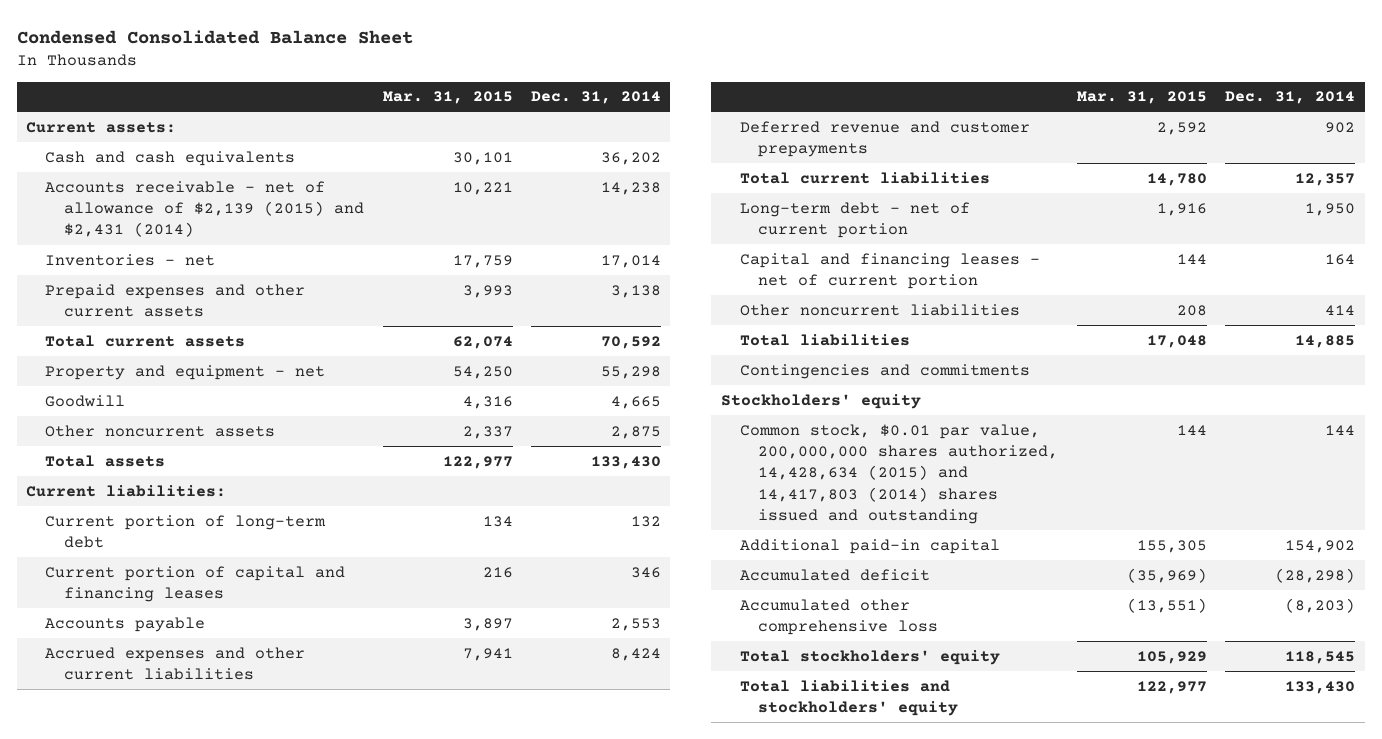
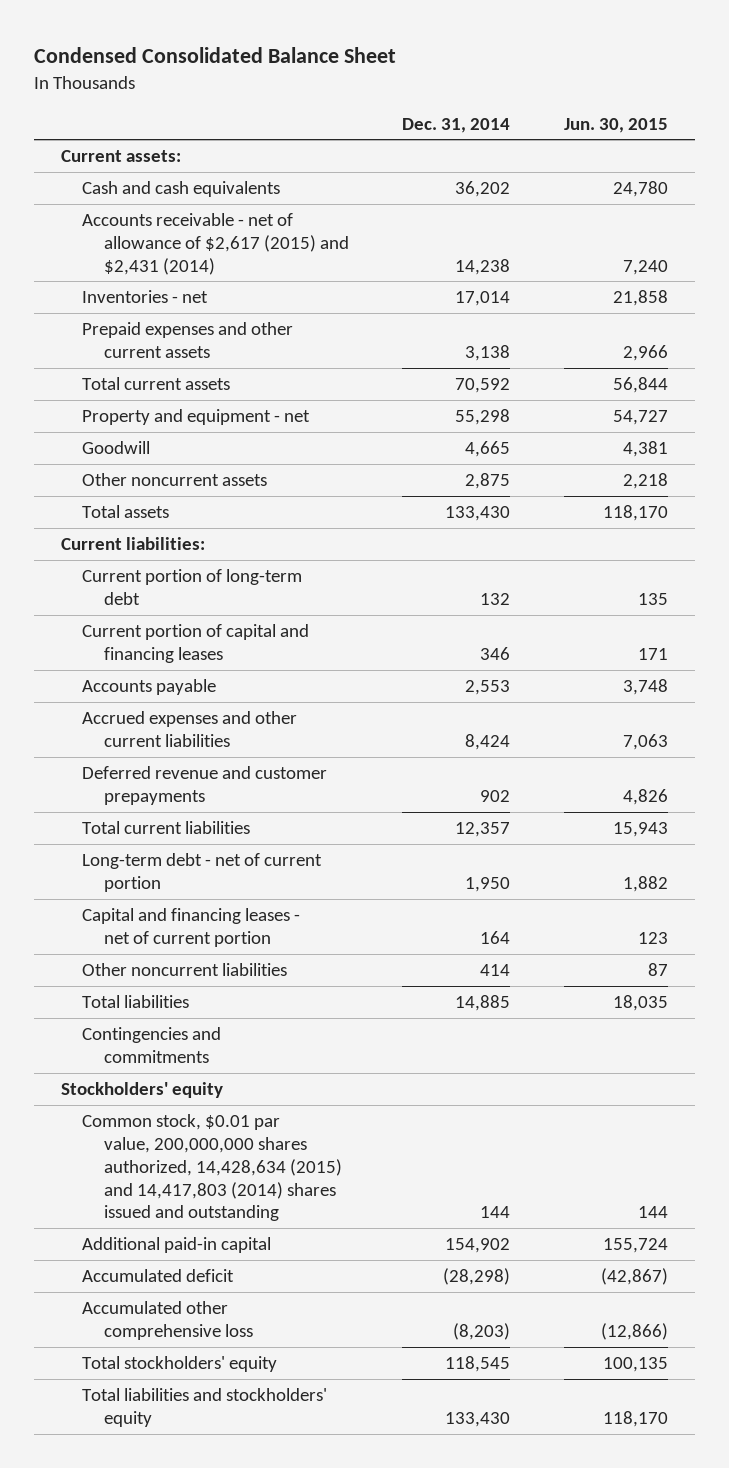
- | Mar. 31, 2015 | Dec. 31, 2014
+ | Dec. 31, 2014 | Jun. 30, 2015
- Accounts receivable - net of allowance of $2,139 (2015) and $2,431 (2014) | 10,221 | 14,238
+ Accounts receivable - net of allowance of $2,617 (2015) and $2,431 (2014) | 14,238 | 7,240

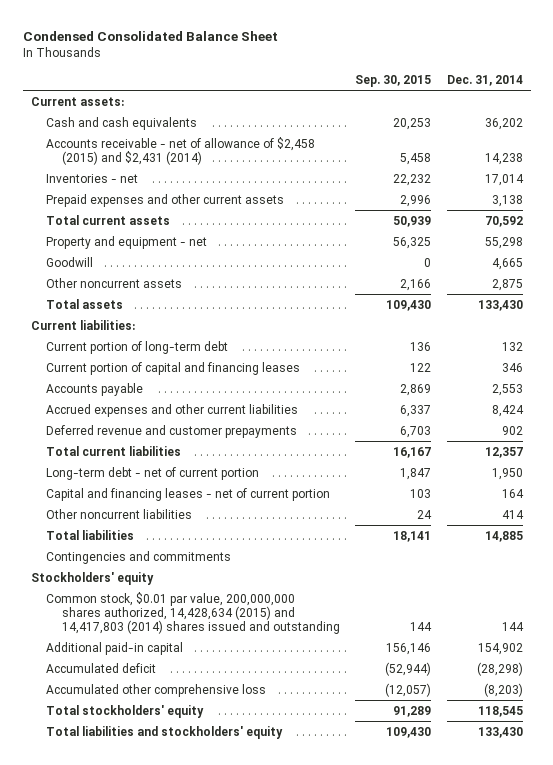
- | Dec. 31, 2014 | Jun. 30, 2015
+ | Sep. 30, 2015 | Dec. 31, 2014
- Accounts receivable - net of allowance of $2,617 (2015) and $2,431 (2014) | 14,238 | 7,240
+ Accounts receivable - net of allowance of $2,458 (2015) and $2,431 (2014) | 5,458 | 14,238

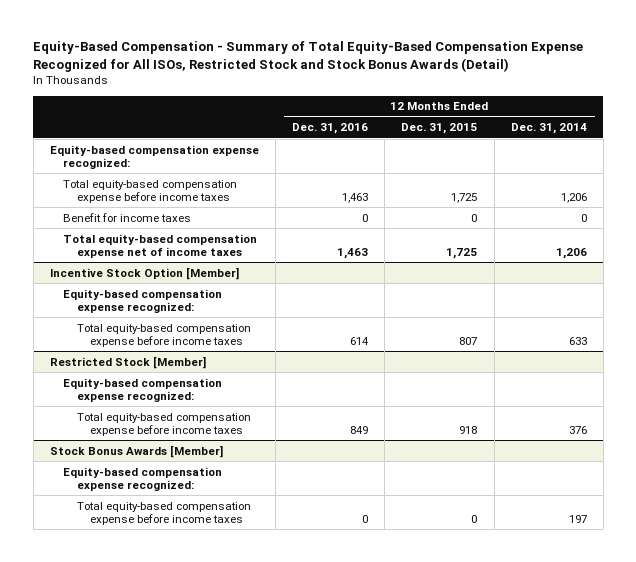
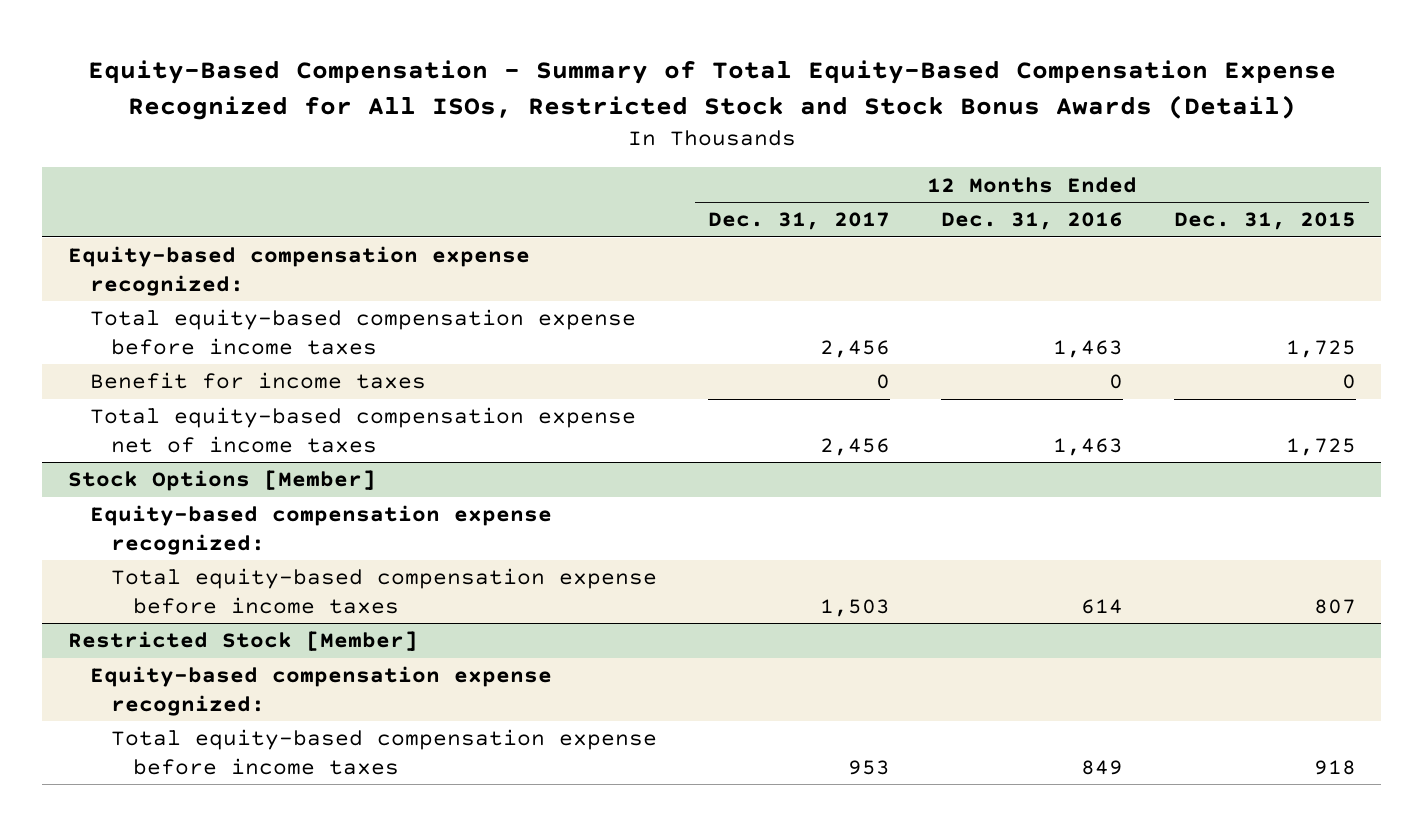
- | 12 Months Ended Dec. 31, 2016 | 12 Months Ended Dec. 31, 2015 | 12 Months Ended Dec. 31, 2014
+ | 12 Months Ended Dec. 31, 2017 | 12 Months Ended Dec. 31, 2016 | 12 Months Ended Dec. 31, 2015
- Incentive Stock Option [Member]
+ Stock Options [Member]
- Stock Bonus Awards [Member]
- Equity-based compensation expense recognized:
- Total equity-based compensation expense before income taxes | 0 | 0 | 197

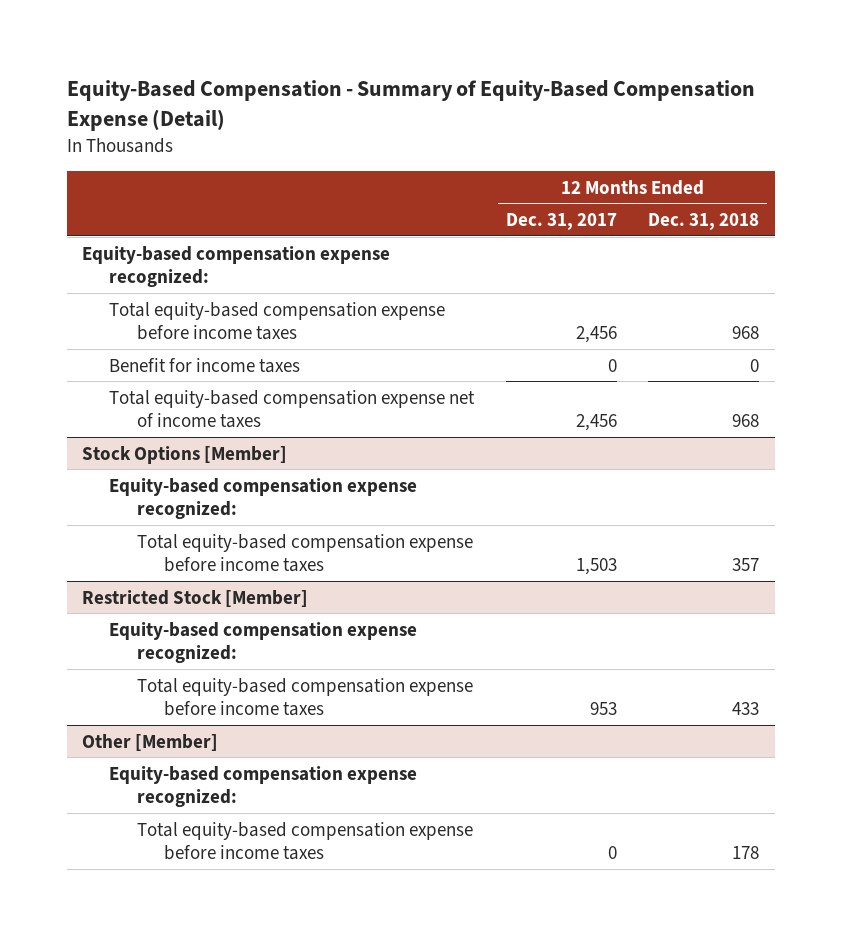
- Equity-Based Compensation - Summary of Total Equity-Based Compensation Expense Recognized for All ISOs, Restricted Stock and Stock Bonus Awards (Detail)
+ Equity-Based Compensation - Summary of Equity-Based Compensation Expense (Detail)
- | 12 Months Ended Dec. 31, 2017 | 12 Months Ended Dec. 31, 2016 | 12 Months Ended Dec. 31, 2015
+ | 12 Months Ended Dec. 31, 2017 | 12 Months Ended Dec. 31, 2018
+ Other [Member]
+ Equity-based compensation expense recognized:
+ Total equity-based compensation expense before income taxes | 0 | 178

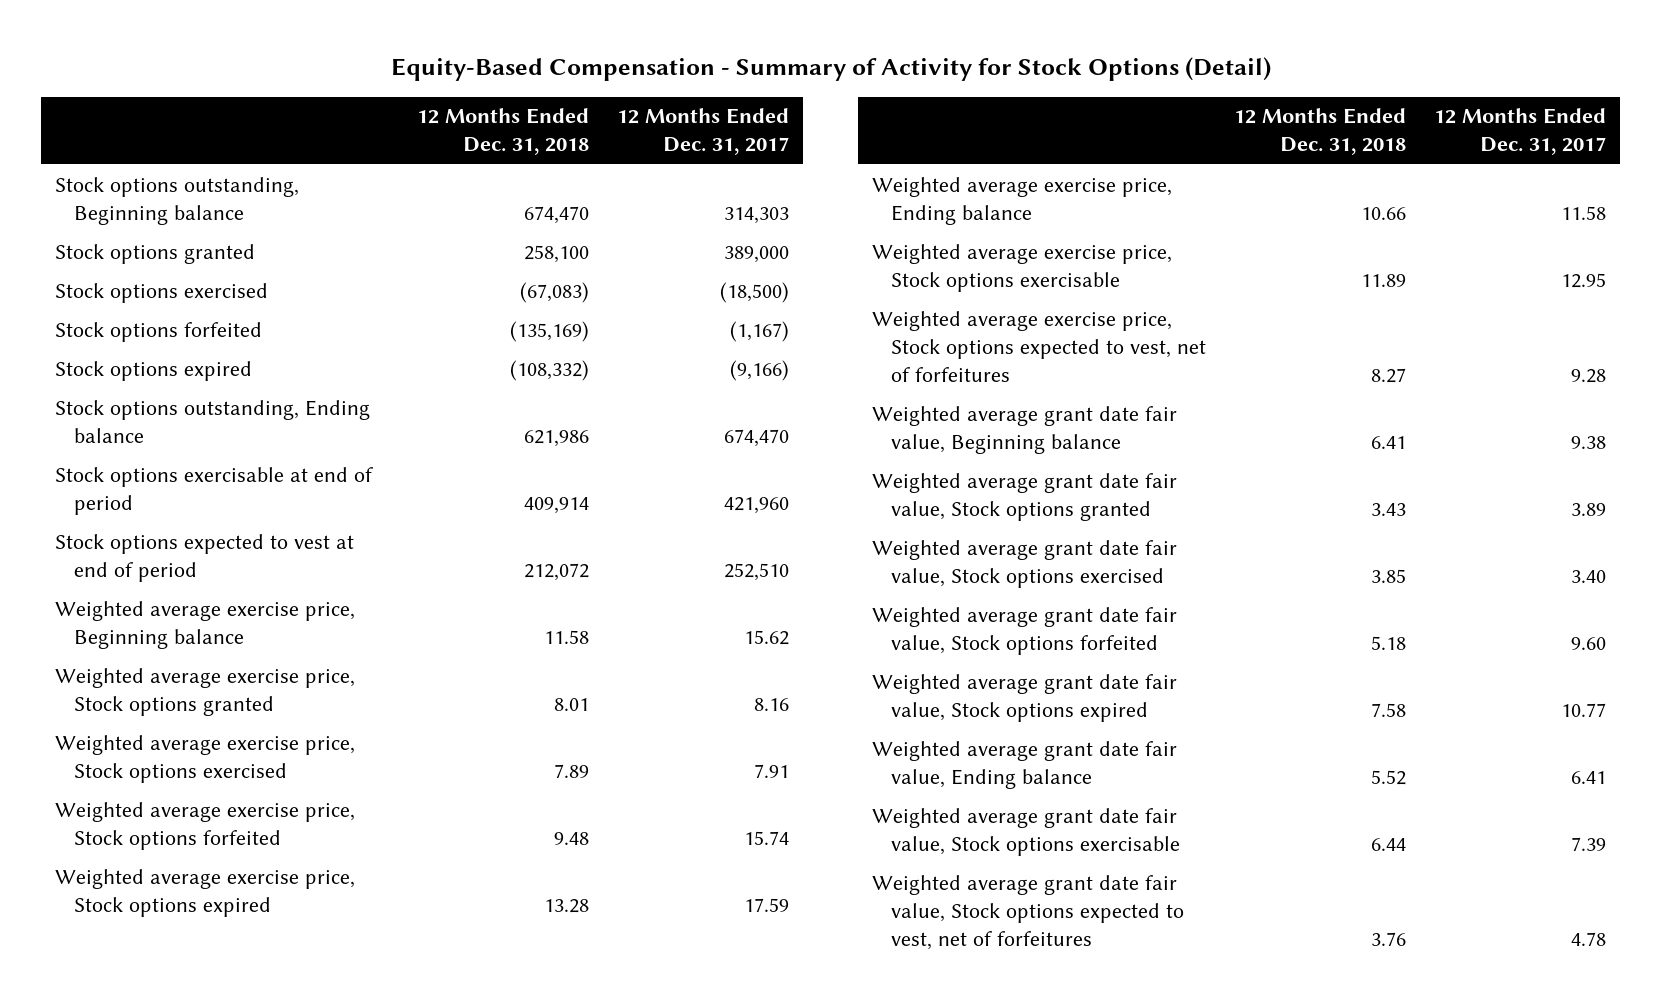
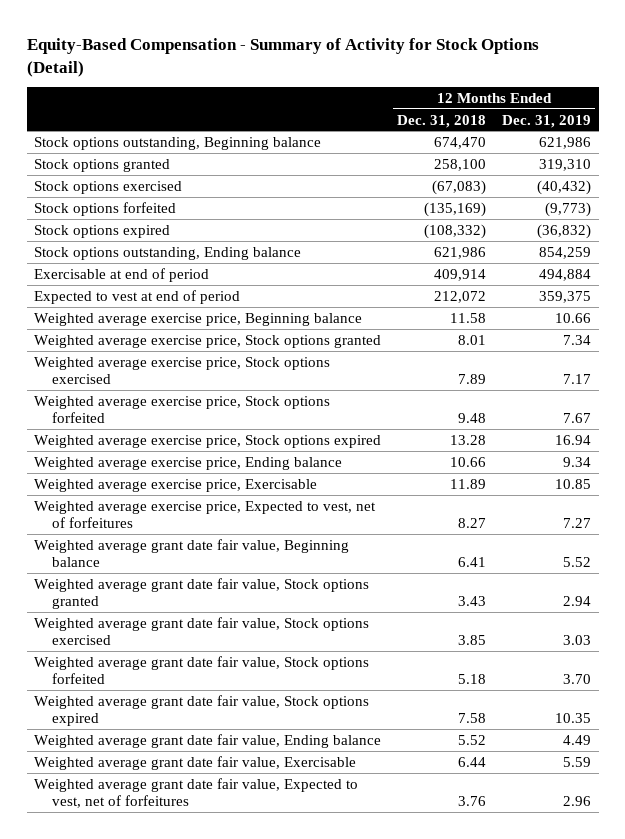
- | 12 Months Ended Dec. 31, 2018 | 12 Months Ended Dec. 31, 2017
+ | 12 Months Ended Dec. 31, 2018 | 12 Months Ended Dec. 31, 2019
- Stock options exercisable at end of period | 409,914 | 421,960
- Stock options expected to vest at end of period | 212,072 | 252,510
+ Exercisable at end of period | 409,914 | 494,884
+ Expected to vest at end of period | 212,072 | 359,375
- Weighted average exercise price, Stock options exercisable | 11.89 | 12.95
- Weighted average exercise price, Stock options expected to vest, net of forfeitures | 8.27 | 9.28
+ Weighted average exercise price, Exercisable | 11.89 | 10.85
+ Weighted average exercise price, Expected to vest, net of forfeitures | 8.27 | 7.27
- Weighted average grant date fair value, Stock options exercisable | 6.44 | 7.39
- Weighted average grant date fair value, Stock options expected to vest, net of forfeitures | 3.76 | 4.78
+ Weighted average grant date fair value, Exercisable | 6.44 | 5.59
+ Weighted average grant date fair value, Expected to vest, net of forfeitures | 3.76 | 2.96

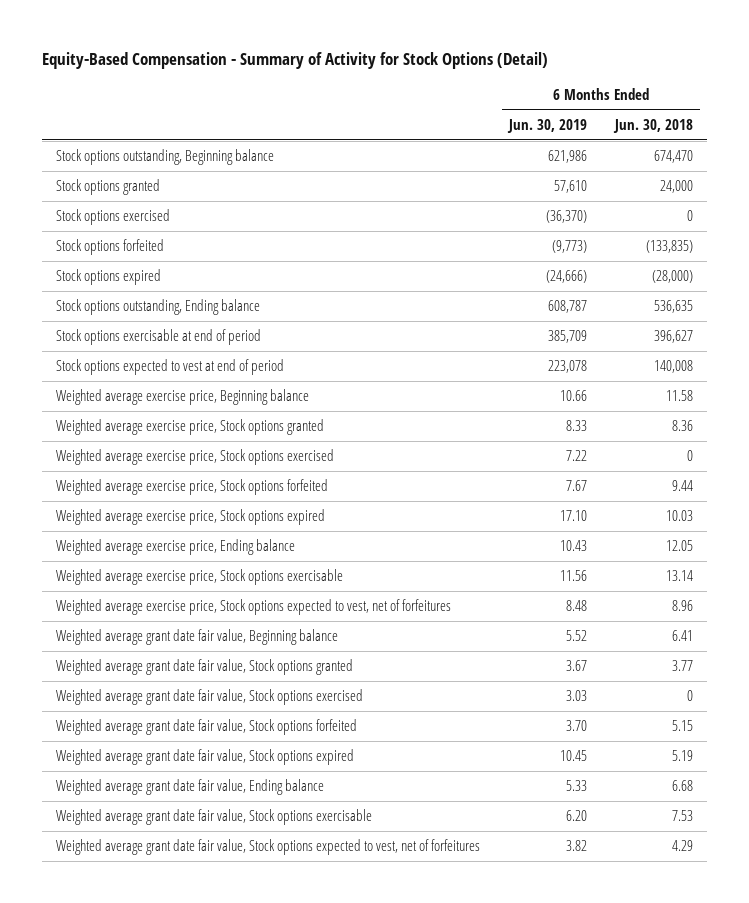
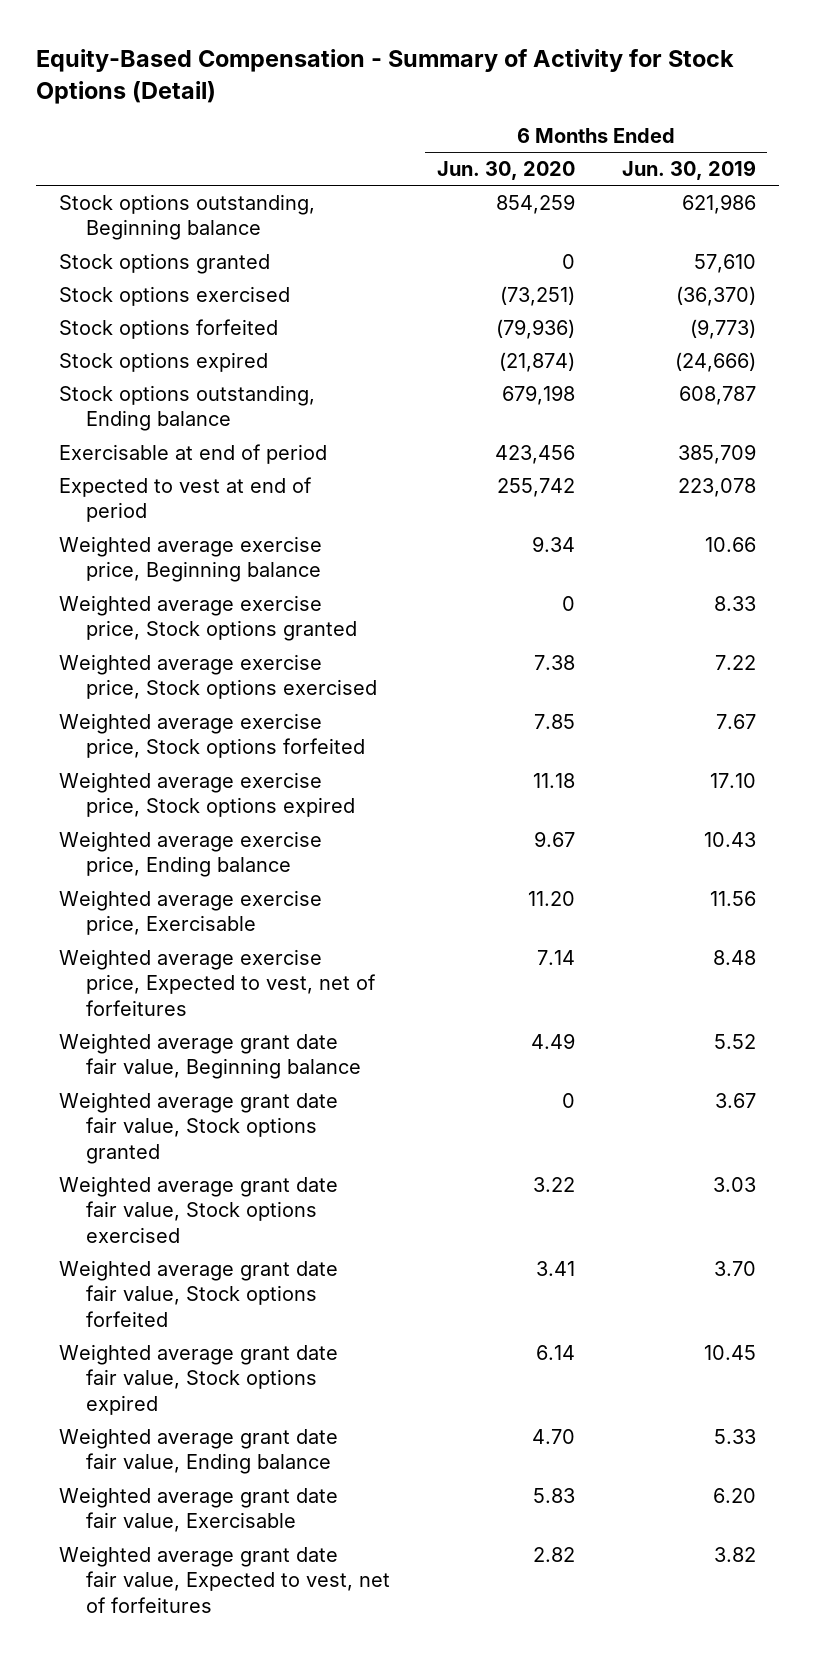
- | 6 Months Ended Jun. 30, 2019 | 6 Months Ended Jun. 30, 2018
+ | 6 Months Ended Jun. 30, 2020 | 6 Months Ended Jun. 30, 2019
- Stock options exercisable at end of period | 385,709 | 396,627
- Stock options expected to vest at end of period | 223,078 | 140,008
+ Exercisable at end of period | 423,456 | 385,709
+ Expected to vest at end of period | 255,742 | 223,078
- Weighted average exercise price, Stock options exercisable | 11.56 | 13.14
- Weighted average exercise price, Stock options expected to vest, net of forfeitures | 8.48 | 8.96
+ Weighted average exercise price, Exercisable | 11.20 | 11.56
+ Weighted average exercise price, Expected to vest, net of forfeitures | 7.14 | 8.48
- Weighted average grant date fair value, Stock options exercisable | 6.20 | 7.53
- Weighted average grant date fair value, Stock options expected to vest, net of forfeitures | 3.82 | 4.29
+ Weighted average grant date fair value, Exercisable | 5.83 | 6.20
+ Weighted average grant date fair value, Expected to vest, net of forfeitures | 2.82 | 3.82

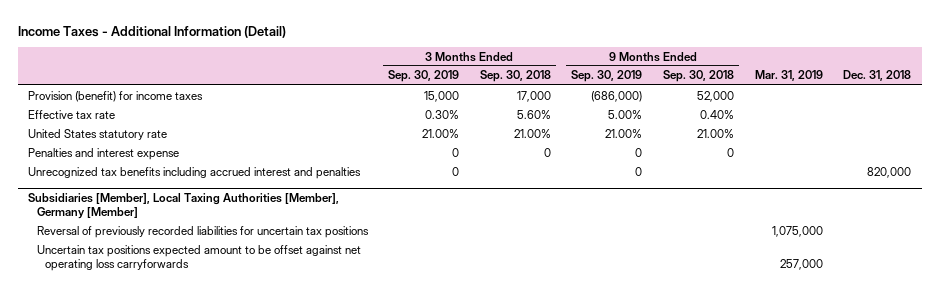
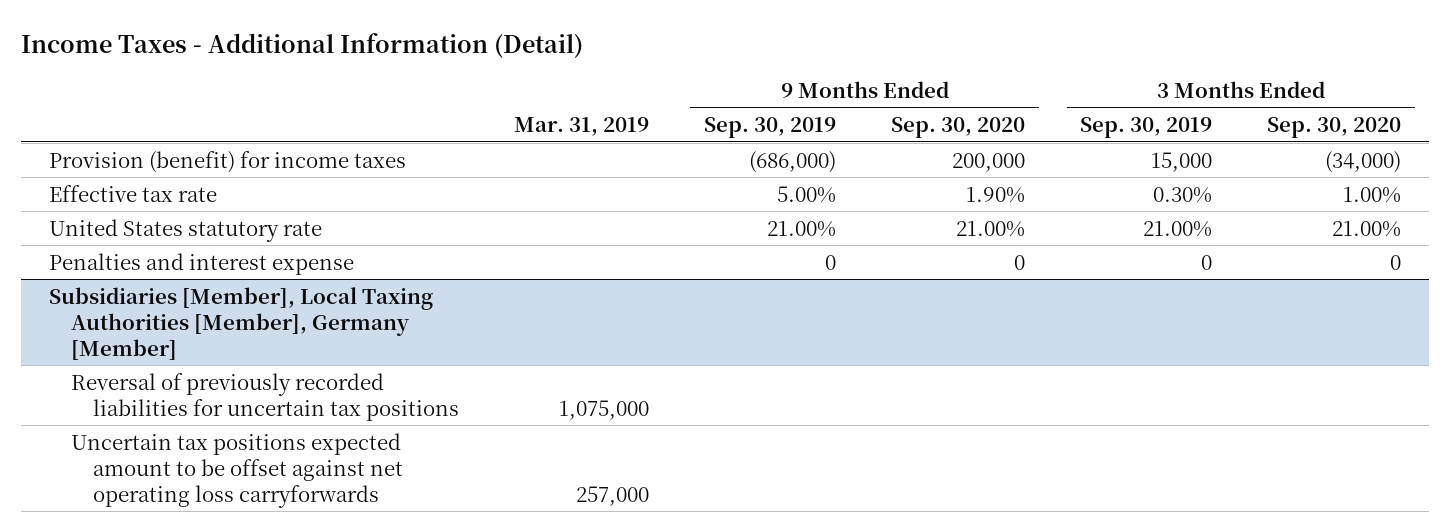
- | 3 Months Ended Sep. 30, 2019 | 3 Months Ended Sep. 30, 2018 | 9 Months Ended Sep. 30, 2019 | 9 Months Ended Sep. 30, 2018 | Mar. 31, 2019 | Dec. 31, 2018
+ | Mar. 31, 2019 | 9 Months Ended Sep. 30, 2019 | 9 Months Ended Sep. 30, 2020 | 3 Months Ended Sep. 30, 2019 | 3 Months Ended Sep. 30, 2020
- Unrecognized tax benefits including accrued interest and penalties | 0 | | 0 | | | 820,000

